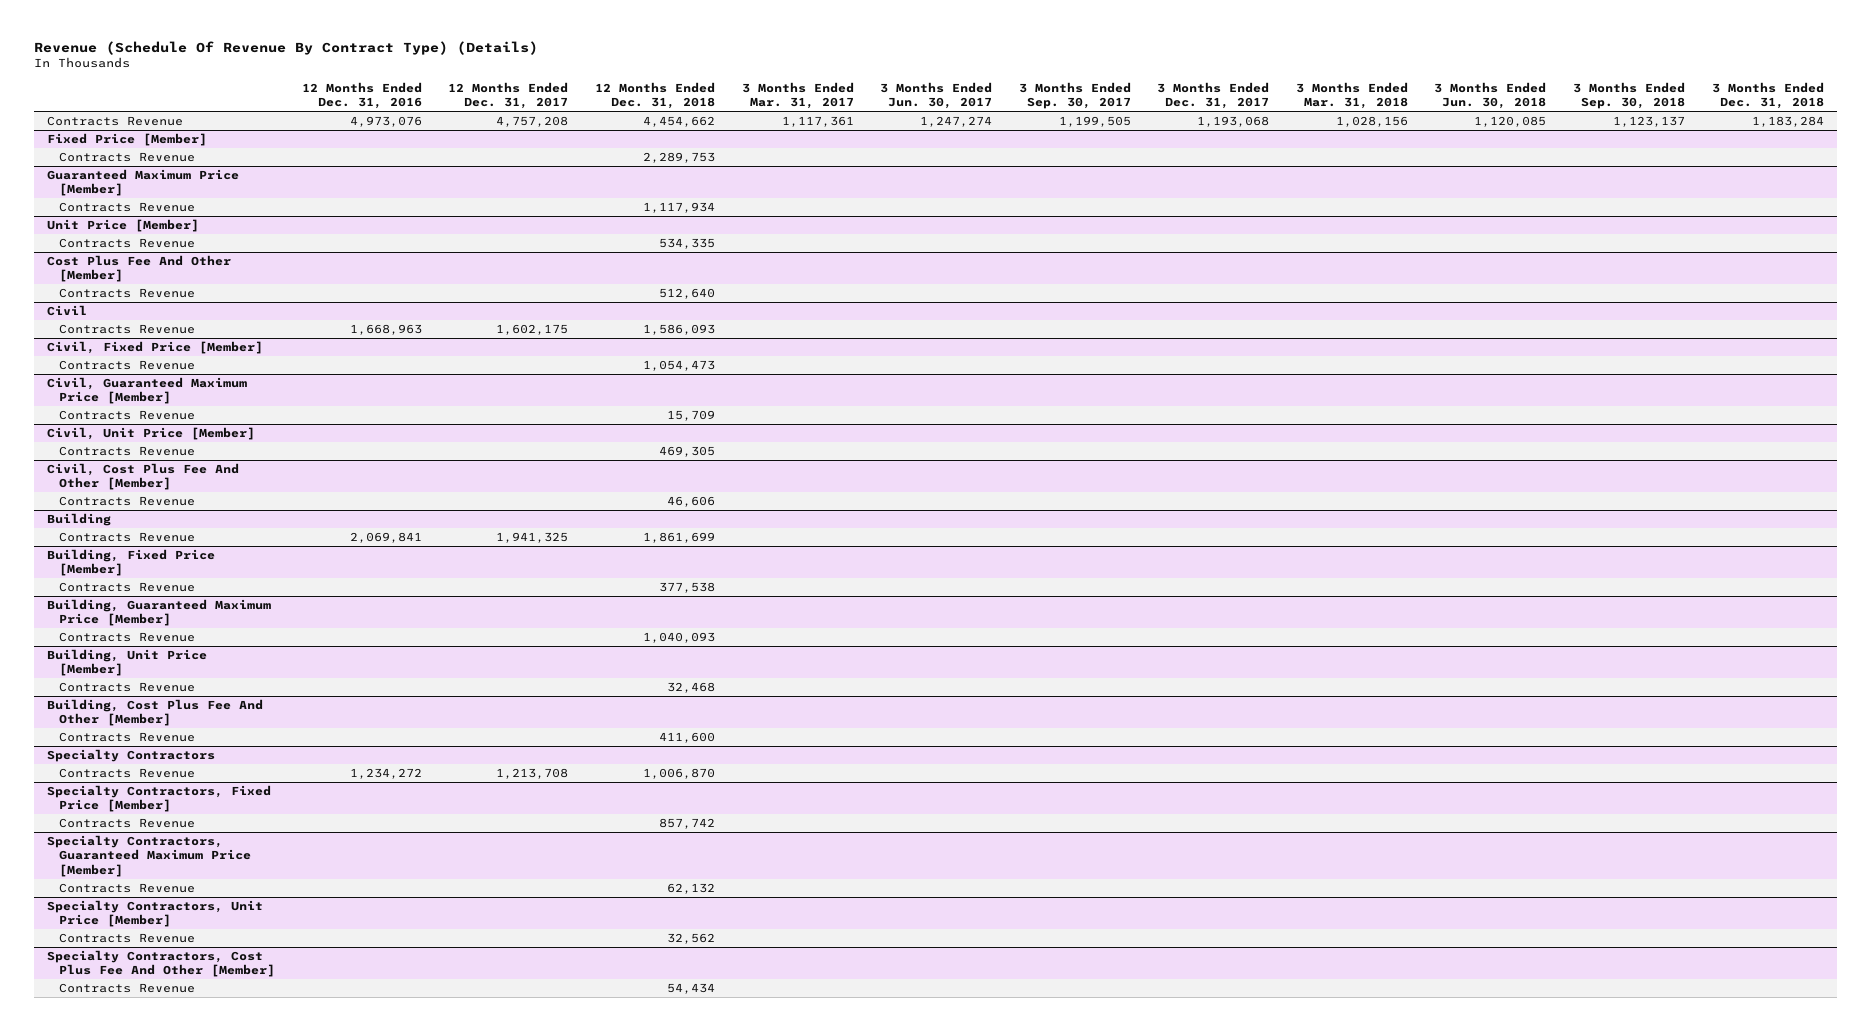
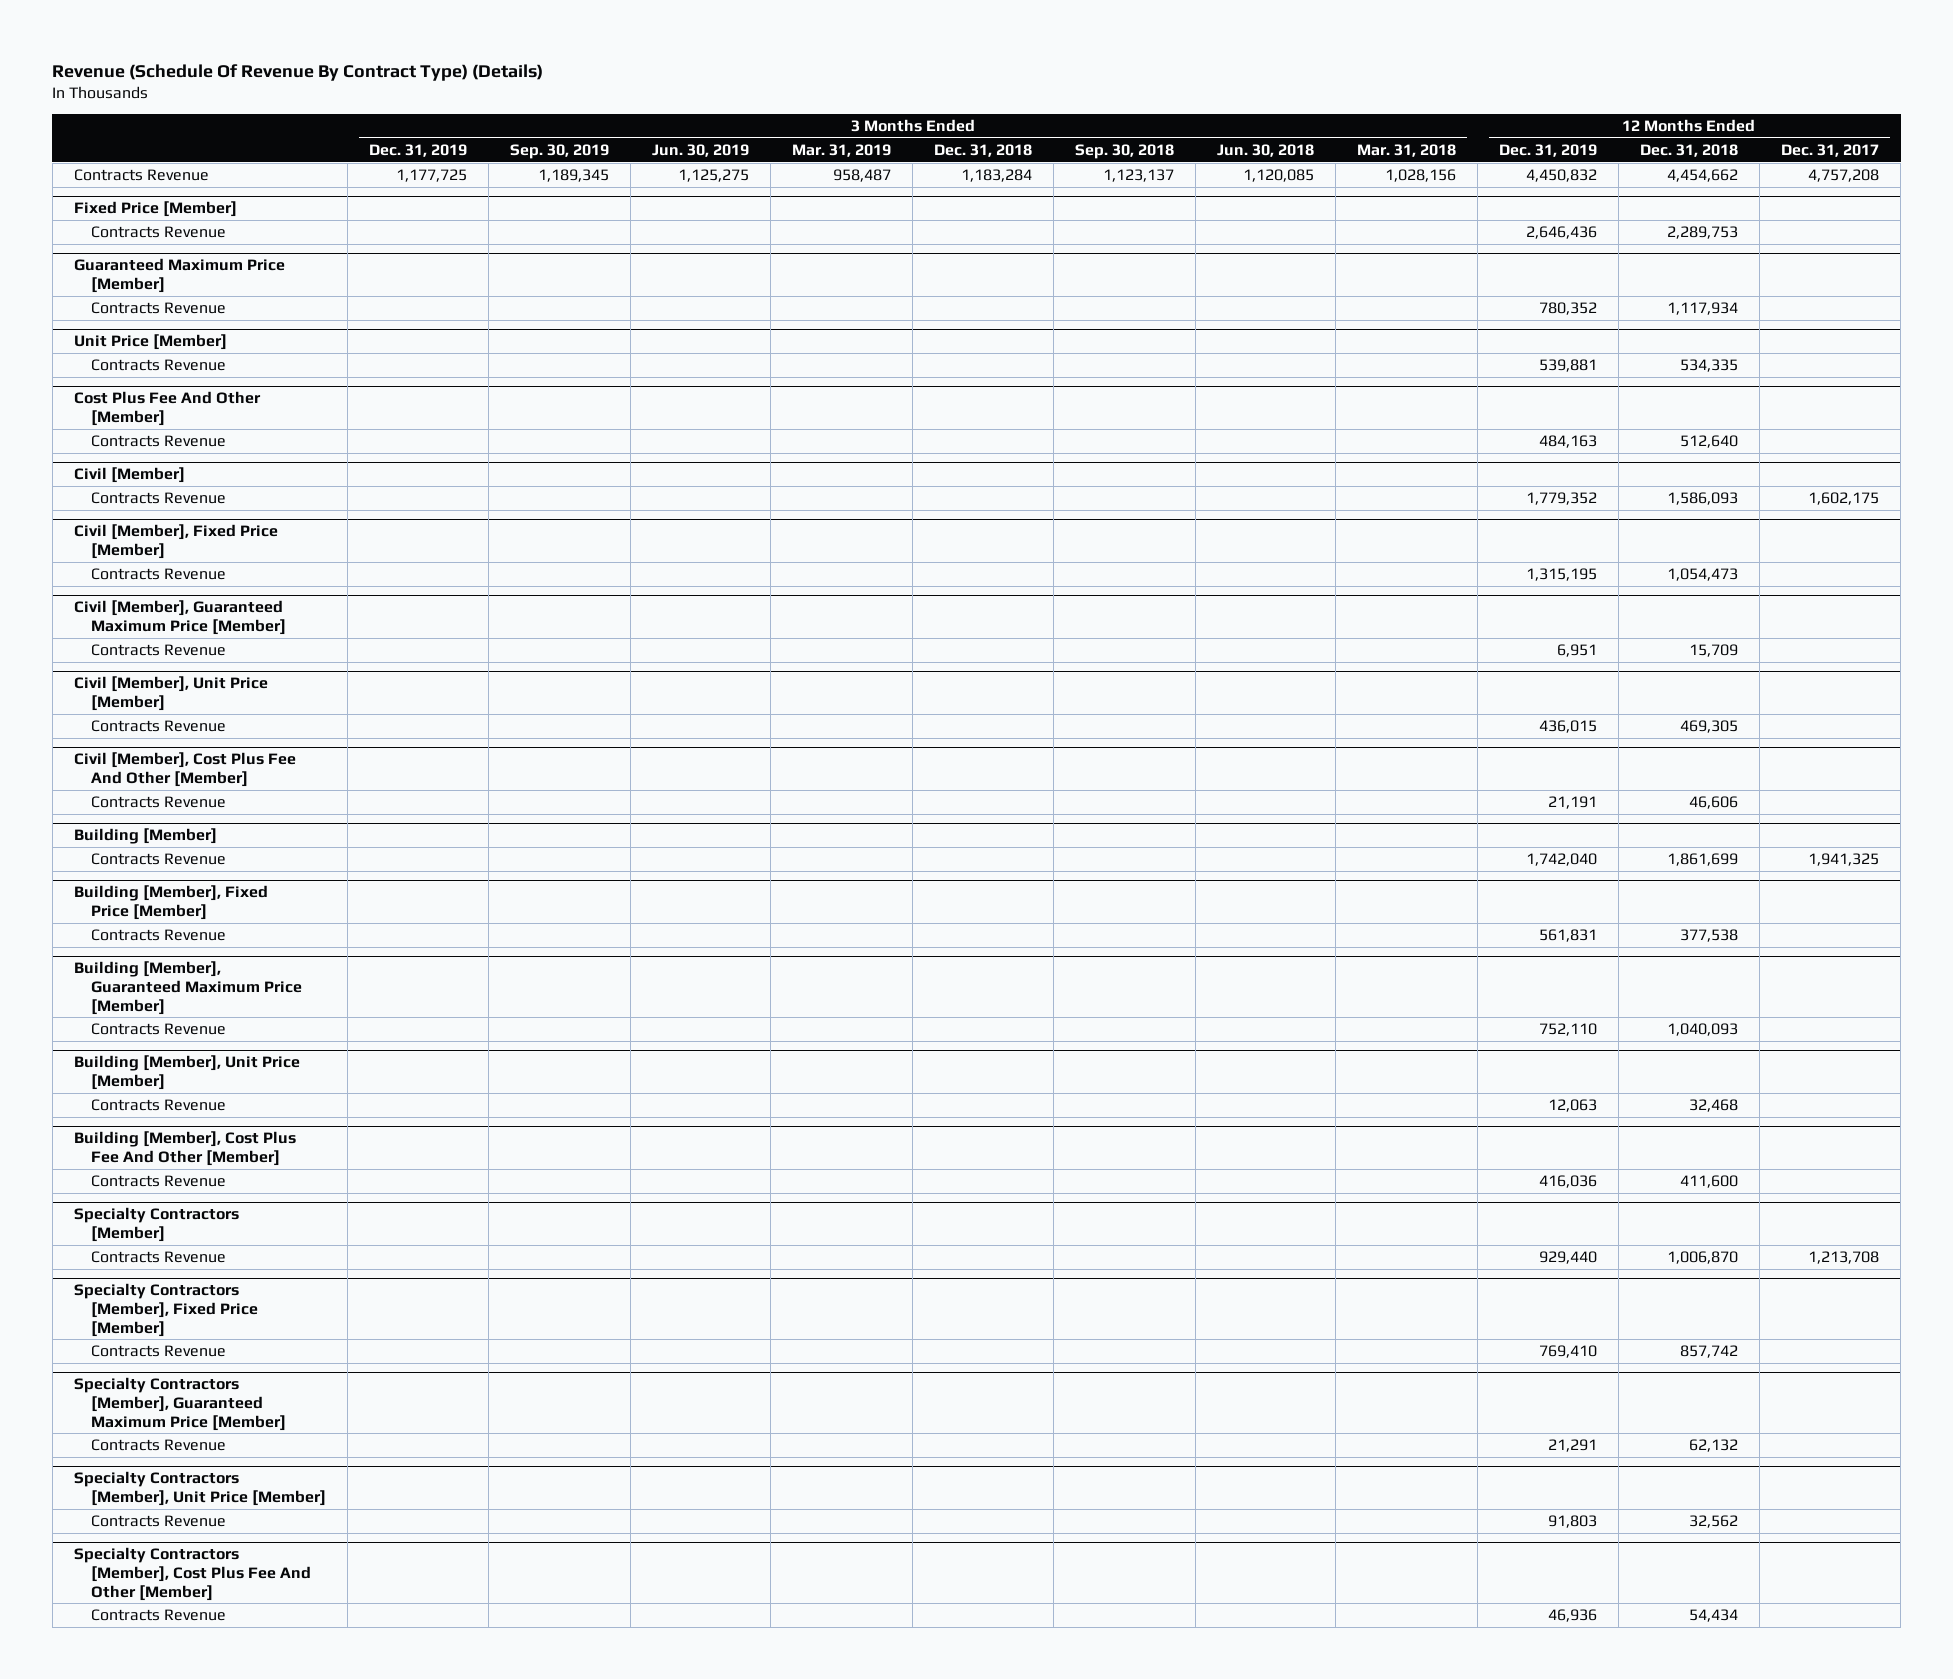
- | 12 Months Ended Dec. 31, 2016 | 12 Months Ended Dec. 31, 2017 | 12 Months Ended Dec. 31, 2018 | 3 Months Ended Mar. 31, 2017 | 3 Months Ended Jun. 30, 2017 | 3 Months Ended Sep. 30, 2017 | 3 Months Ended Dec. 31, 2017 | 3 Months Ended Mar. 31, 2018 | 3 Months Ended Jun. 30, 2018 | 3 Months Ended Sep. 30, 2018 | 3 Months Ended Dec. 31, 2018
+ | 3 Months Ended Dec. 31, 2019 | 3 Months Ended Sep. 30, 2019 | 3 Months Ended Jun. 30, 2019 | 3 Months Ended Mar. 31, 2019 | 3 Months Ended Dec. 31, 2018 | 3 Months Ended Sep. 30, 2018 | 3 Months Ended Jun. 30, 2018 | 3 Months Ended Mar. 31, 2018 | 12 Months Ended Dec. 31, 2019 | 12 Months Ended Dec. 31, 2018 | 12 Months Ended Dec. 31, 2017
- Civil
+ Civil [Member]
- Civil, Fixed Price [Member]
+ Civil [Member], Fixed Price [Member]
- Civil, Guaranteed Maximum Price [Member]
+ Civil [Member], Guaranteed Maximum Price [Member]
- Civil, Unit Price [Member]
+ Civil [Member], Unit Price [Member]
- Civil, Cost Plus Fee And Other [Member]
+ Civil [Member], Cost Plus Fee And Other [Member]
- Building
+ Building [Member]
- Building, Fixed Price [Member]
+ Building [Member], Fixed Price [Member]
- Building, Guaranteed Maximum Price [Member]
+ Building [Member], Guaranteed Maximum Price [Member]
- Building, Unit Price [Member]
+ Building [Member], Unit Price [Member]
- Building, Cost Plus Fee And Other [Member]
+ Building [Member], Cost Plus Fee And Other [Member]
- Specialty Contractors
+ Specialty Contractors [Member]
- Specialty Contractors, Fixed Price [Member]
+ Specialty Contractors [Member], Fixed Price [Member]
- Specialty Contractors, Guaranteed Maximum Price [Member]
+ Specialty Contractors [Member], Guaranteed Maximum Price [Member]
- Specialty Contractors, Unit Price [Member]
+ Specialty Contractors [Member], Unit Price [Member]
- Specialty Contractors, Cost Plus Fee And Other [Member]
+ Specialty Contractors [Member], Cost Plus Fee And Other [Member]

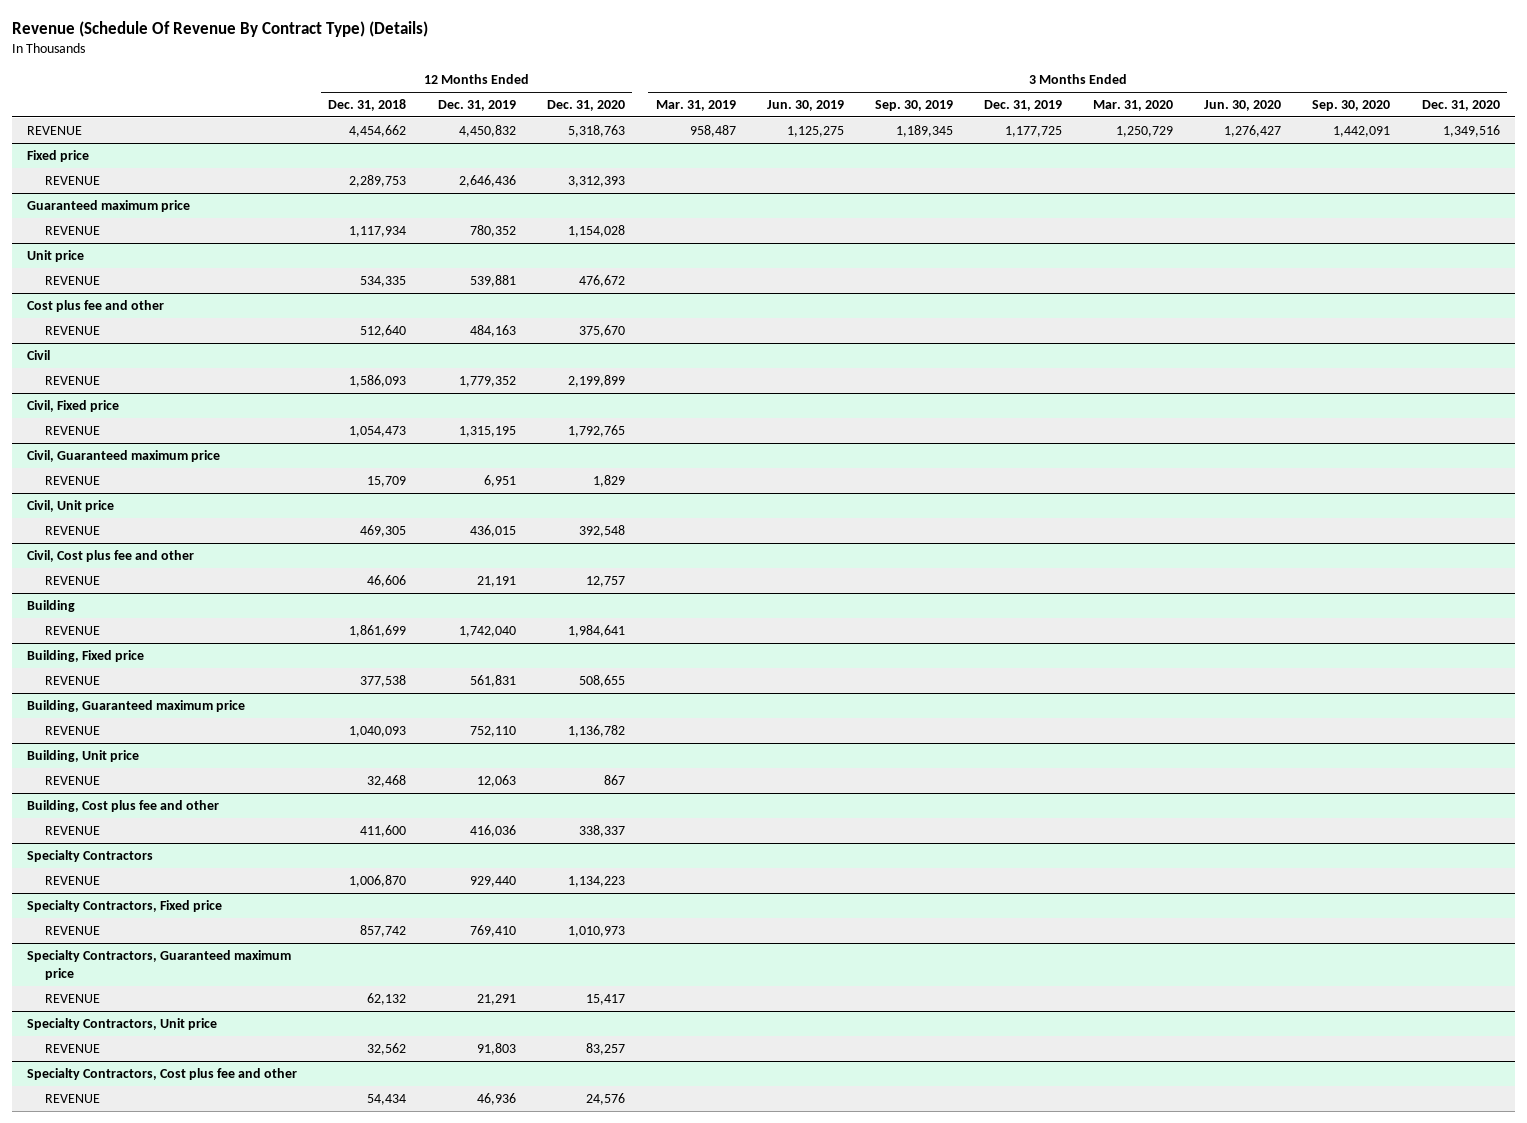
- | 3 Months Ended Dec. 31, 2019 | 3 Months Ended Sep. 30, 2019 | 3 Months Ended Jun. 30, 2019 | 3 Months Ended Mar. 31, 2019 | 3 Months Ended Dec. 31, 2018 | 3 Months Ended Sep. 30, 2018 | 3 Months Ended Jun. 30, 2018 | 3 Months Ended Mar. 31, 2018 | 12 Months Ended Dec. 31, 2019 | 12 Months Ended Dec. 31, 2018 | 12 Months Ended Dec. 31, 2017
+ | 12 Months Ended Dec. 31, 2018 | 12 Months Ended Dec. 31, 2019 | 12 Months Ended Dec. 31, 2020 | 3 Months Ended Mar. 31, 2019 | 3 Months Ended Jun. 30, 2019 | 3 Months Ended Sep. 30, 2019 | 3 Months Ended Dec. 31, 2019 | 3 Months Ended Mar. 31, 2020 | 3 Months Ended Jun. 30, 2020 | 3 Months Ended Sep. 30, 2020 | 3 Months Ended Dec. 31, 2020
- Contracts Revenue | 1,177,725 | 1,189,345 | 1,125,275 | 958,487 | 1,183,284 | 1,123,137 | 1,120,085 | 1,028,156 | 4,450,832 | 4,454,662 | 4,757,208
- Fixed Price [Member]
- Contracts Revenue | | | | | | | | | 2,646,436 | 2,289,753 |
- Guaranteed Maximum Price [Member]
- Contracts Revenue | | | | | | | | | 780,352 | 1,117,934 |
- Unit Price [Member]
- Contracts Revenue | | | | | | | | | 539,881 | 534,335 |
- Cost Plus Fee And Other [Member]
- Contracts Revenue | | | | | | | | | 484,163 | 512,640 |
- Civil [Member]
- Contracts Revenue | | | | | | | | | 1,779,352 | 1,586,093 | 1,602,175
- Civil [Member], Fixed Price [Member]
- Contracts Revenue | | | | | | | | | 1,315,195 | 1,054,473 |
- Civil [Member], Guaranteed Maximum Price [Member]
- Contracts Revenue | | | | | | | | | 6,951 | 15,709 |
- Civil [Member], Unit Price [Member]
- Contracts Revenue | | | | | | | | | 436,015 | 469,305 |
- Civil [Member], Cost Plus Fee And Other [Member]
- Contracts Revenue | | | | | | | | | 21,191 | 46,606 |
- Building [Member]
- Contracts Revenue | | | | | | | | | 1,742,040 | 1,861,699 | 1,941,325
- Building [Member], Fixed Price [Member]
- Contracts Revenue | | | | | | | | | 561,831 | 377,538 |
- Building [Member], Guaranteed Maximum Price [Member]
- Contracts Revenue | | | | | | | | | 752,110 | 1,040,093 |
- Building [Member], Unit Price [Member]
- Contracts Revenue | | | | | | | | | 12,063 | 32,468 |
- Building [Member], Cost Plus Fee And Other [Member]
- Contracts Revenue | | | | | | | | | 416,036 | 411,600 |
- Specialty Contractors [Member]
- Contracts Revenue | | | | | | | | | 929,440 | 1,006,870 | 1,213,708
- Specialty Contractors [Member], Fixed Price [Member]
- Contracts Revenue | | | | | | | | | 769,410 | 857,742 |
- Specialty Contractors [Member], Guaranteed Maximum Price [Member]
- Contracts Revenue | | | | | | | | | 21,291 | 62,132 |
- Specialty Contractors [Member], Unit Price [Member]
- Contracts Revenue | | | | | | | | | 91,803 | 32,562 |
- Specialty Contractors [Member], Cost Plus Fee And Other [Member]
- Contracts Revenue | | | | | | | | | 46,936 | 54,434 |
+ REVENUE | 4,454,662 | 4,450,832 | 5,318,763 | 958,487 | 1,125,275 | 1,189,345 | 1,177,725 | 1,250,729 | 1,276,427 | 1,442,091 | 1,349,516
+ Fixed price
+ REVENUE | 2,289,753 | 2,646,436 | 3,312,393 | | | | | | | |
+ Guaranteed maximum price
+ REVENUE | 1,117,934 | 780,352 | 1,154,028 | | | | | | | |
+ Unit price
+ REVENUE | 534,335 | 539,881 | 476,672 | | | | | | | |
+ Cost plus fee and other
+ REVENUE | 512,640 | 484,163 | 375,670 | | | | | | | |
+ Civil
+ REVENUE | 1,586,093 | 1,779,352 | 2,199,899 | | | | | | | |
+ Civil, Fixed price
+ REVENUE | 1,054,473 | 1,315,195 | 1,792,765 | | | | | | | |
+ Civil, Guaranteed maximum price
+ REVENUE | 15,709 | 6,951 | 1,829 | | | | | | | |
+ Civil, Unit price
+ REVENUE | 469,305 | 436,015 | 392,548 | | | | | | | |
+ Civil, Cost plus fee and other
+ REVENUE | 46,606 | 21,191 | 12,757 | | | | | | | |
+ Building
+ REVENUE | 1,861,699 | 1,742,040 | 1,984,641 | | | | | | | |
+ Building, Fixed price
+ REVENUE | 377,538 | 561,831 | 508,655 | | | | | | | |
+ Building, Guaranteed maximum price
+ REVENUE | 1,040,093 | 752,110 | 1,136,782 | | | | | | | |
+ Building, Unit price
+ REVENUE | 32,468 | 12,063 | 867 | | | | | | | |
+ Building, Cost plus fee and other
+ REVENUE | 411,600 | 416,036 | 338,337 | | | | | | | |
+ Specialty Contractors
+ REVENUE | 1,006,870 | 929,440 | 1,134,223 | | | | | | | |
+ Specialty Contractors, Fixed price
+ REVENUE | 857,742 | 769,410 | 1,010,973 | | | | | | | |
+ Specialty Contractors, Guaranteed maximum price
+ REVENUE | 62,132 | 21,291 | 15,417 | | | | | | | |
+ Specialty Contractors, Unit price
+ REVENUE | 32,562 | 91,803 | 83,257 | | | | | | | |
+ Specialty Contractors, Cost plus fee and other
+ REVENUE | 54,434 | 46,936 | 24,576 | | | | | | | |

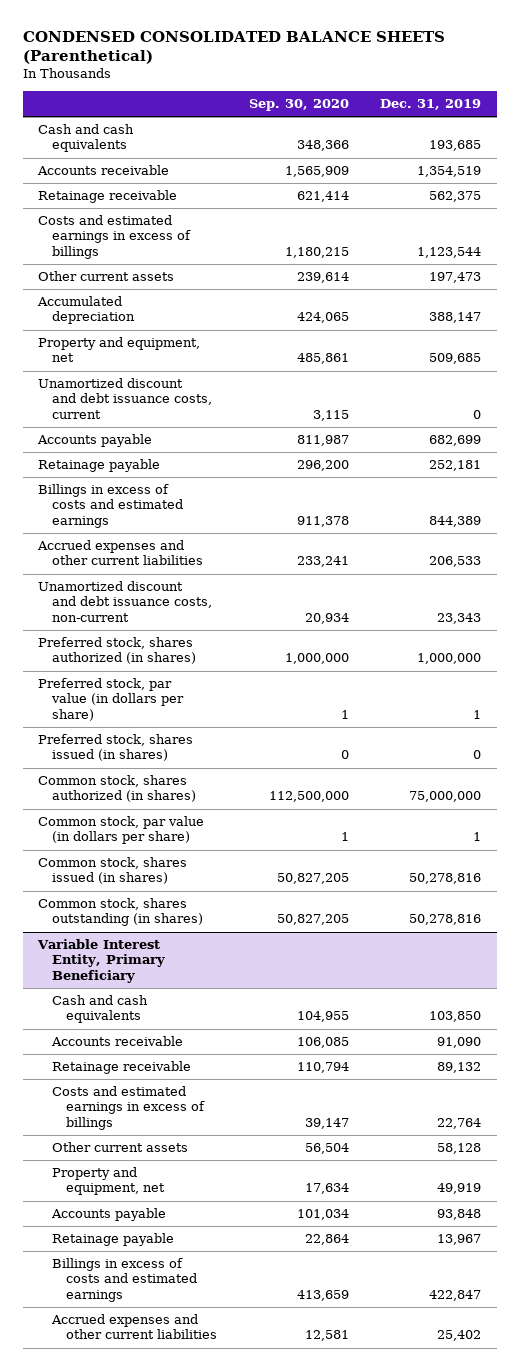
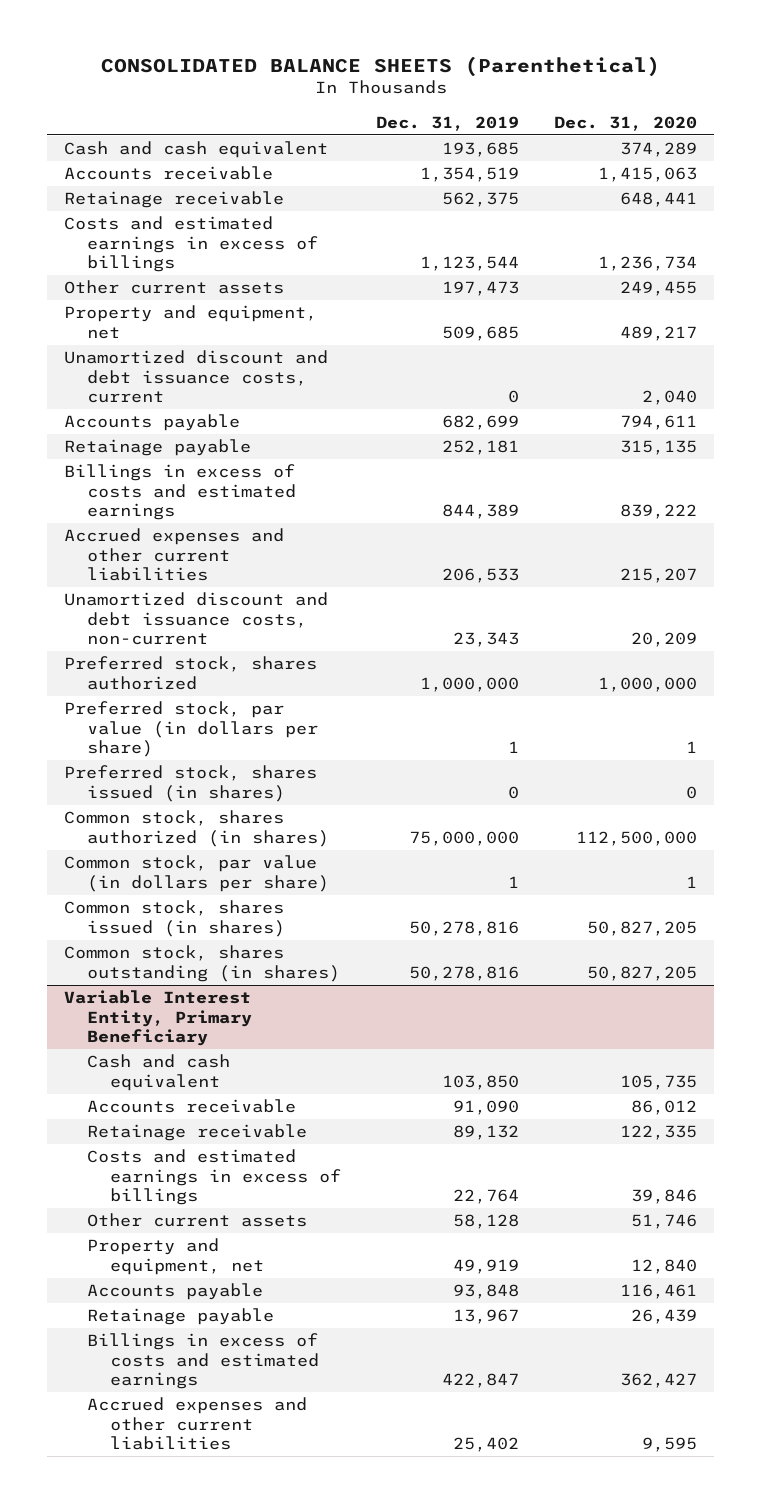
- CONDENSED CONSOLIDATED BALANCE SHEETS (Parenthetical)
+ CONSOLIDATED BALANCE SHEETS (Parenthetical)
- | Sep. 30, 2020 | Dec. 31, 2019
+ | Dec. 31, 2019 | Dec. 31, 2020
- Cash and cash equivalents | 348,366 | 193,685
+ Cash and cash equivalent | 193,685 | 374,289
- Accumulated depreciation | 424,065 | 388,147
- Preferred stock, shares authorized (in shares) | 1,000,000 | 1,000,000
+ Preferred stock, shares authorized | 1,000,000 | 1,000,000
@ Variable Interest Entity, Primary Beneficiary
- Cash and cash equivalents | 104,955 | 103,850
+ Cash and cash equivalent | 103,850 | 105,735

